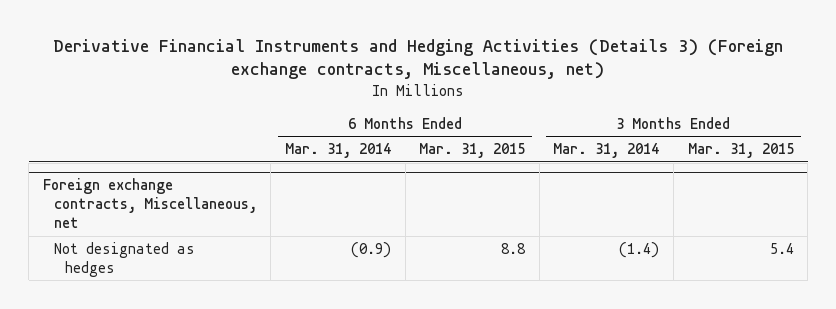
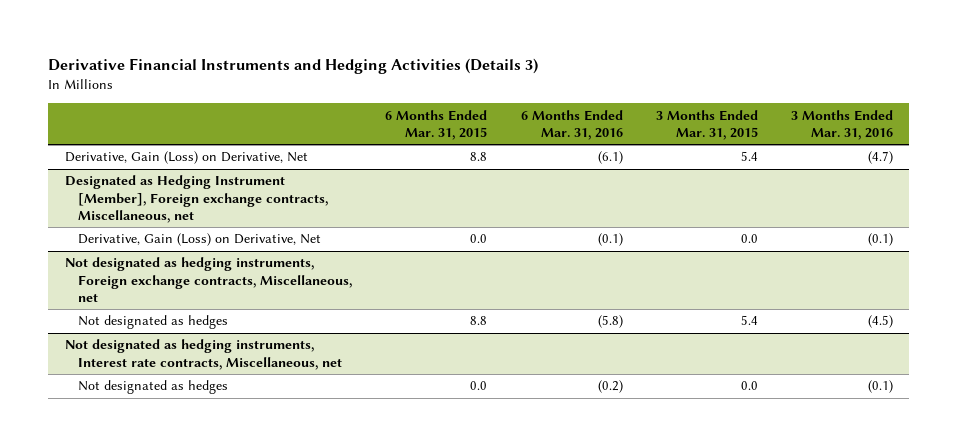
- Derivative Financial Instruments and Hedging Activities (Details 3) (Foreign exchange contracts, Miscellaneous, net)
+ Derivative Financial Instruments and Hedging Activities (Details 3)
- | 6 Months Ended Mar. 31, 2014 | 6 Months Ended Mar. 31, 2015 | 3 Months Ended Mar. 31, 2014 | 3 Months Ended Mar. 31, 2015
+ | 6 Months Ended Mar. 31, 2015 | 6 Months Ended Mar. 31, 2016 | 3 Months Ended Mar. 31, 2015 | 3 Months Ended Mar. 31, 2016
- Foreign exchange contracts, Miscellaneous, net
+ Derivative, Gain (Loss) on Derivative, Net | 8.8 | (6.1) | 5.4 | (4.7)
+ Designated as Hedging Instrument [Member], Foreign exchange contracts, Miscellaneous, net
+ Derivative, Gain (Loss) on Derivative, Net | 0.0 | (0.1) | 0.0 | (0.1)
+ Not designated as hedging instruments, Foreign exchange contracts, Miscellaneous, net
+ Not designated as hedging instruments, Interest rate contracts, Miscellaneous, net
+ Not designated as hedges | 0.0 | (0.2) | 0.0 | (0.1)

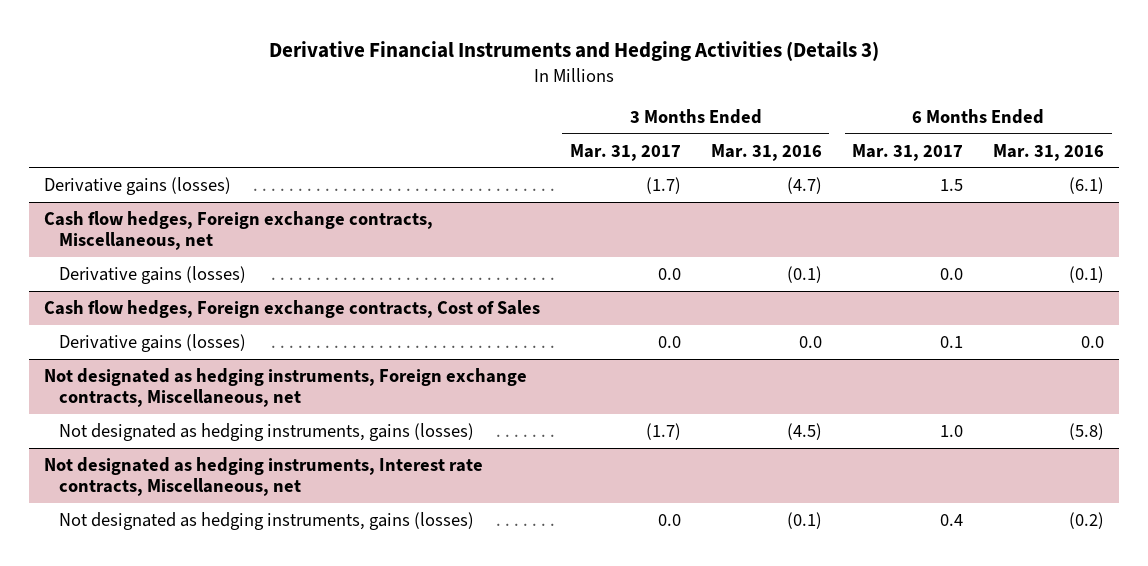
- | 6 Months Ended Mar. 31, 2015 | 6 Months Ended Mar. 31, 2016 | 3 Months Ended Mar. 31, 2015 | 3 Months Ended Mar. 31, 2016
+ | 3 Months Ended Mar. 31, 2017 | 3 Months Ended Mar. 31, 2016 | 6 Months Ended Mar. 31, 2017 | 6 Months Ended Mar. 31, 2016
- Derivative, Gain (Loss) on Derivative, Net | 8.8 | (6.1) | 5.4 | (4.7)
- Designated as Hedging Instrument [Member], Foreign exchange contracts, Miscellaneous, net
- Derivative, Gain (Loss) on Derivative, Net | 0.0 | (0.1) | 0.0 | (0.1)
+ Derivative gains (losses) | (1.7) | (4.7) | 1.5 | (6.1)
+ Cash flow hedges, Foreign exchange contracts, Miscellaneous, net
+ Derivative gains (losses) | 0.0 | (0.1) | 0.0 | (0.1)
+ Cash flow hedges, Foreign exchange contracts, Cost of Sales
+ Derivative gains (losses) | 0.0 | 0.0 | 0.1 | 0.0
@ Not designated as hedging instruments, Foreign exchange contracts, Miscellaneous, net
- Not designated as hedges | 8.8 | (5.8) | 5.4 | (4.5)
+ Not designated as hedging instruments, gains (losses) | (1.7) | (4.5) | 1.0 | (5.8)
@ Not designated as hedging instruments, Interest rate contracts, Miscellaneous, net
- Not designated as hedges | 0.0 | (0.2) | 0.0 | (0.1)
+ Not designated as hedging instruments, gains (losses) | 0.0 | (0.1) | 0.4 | (0.2)

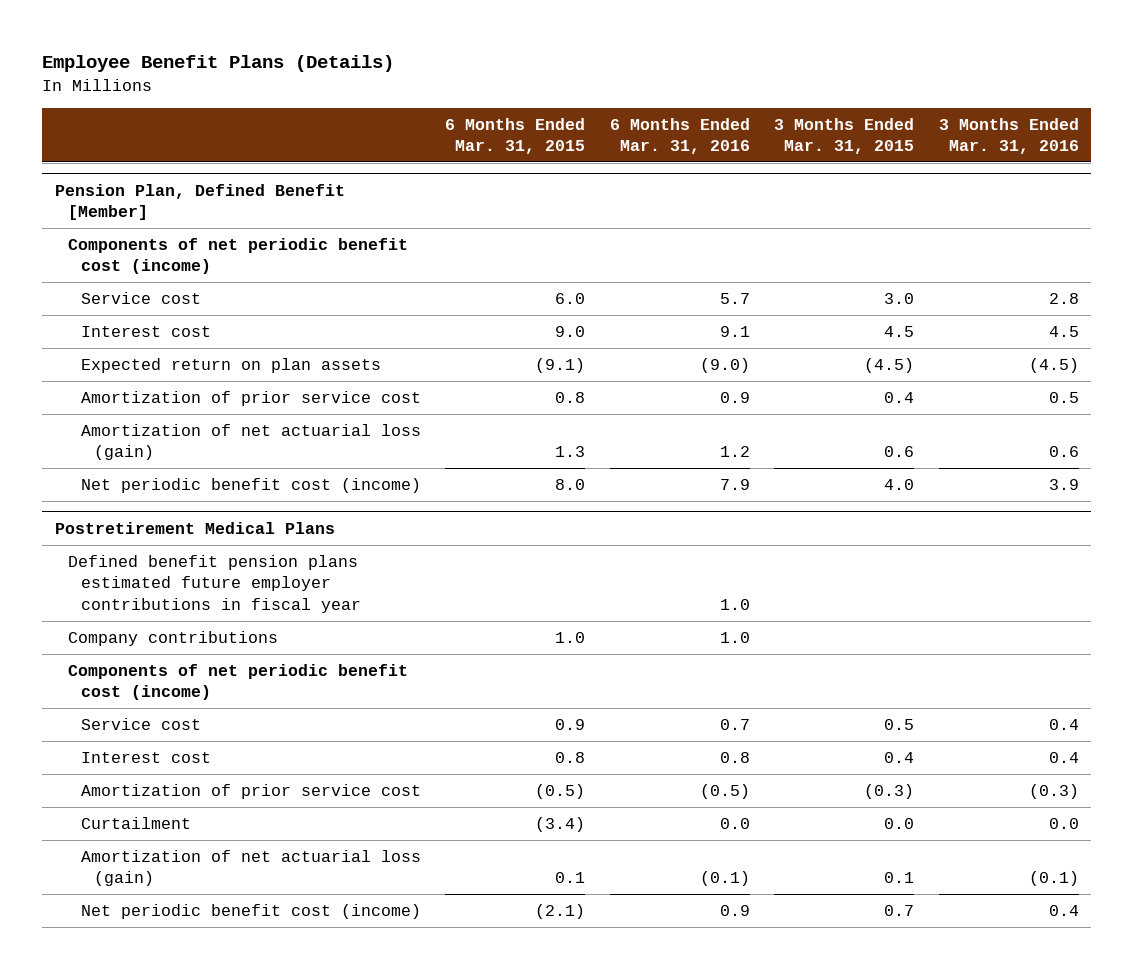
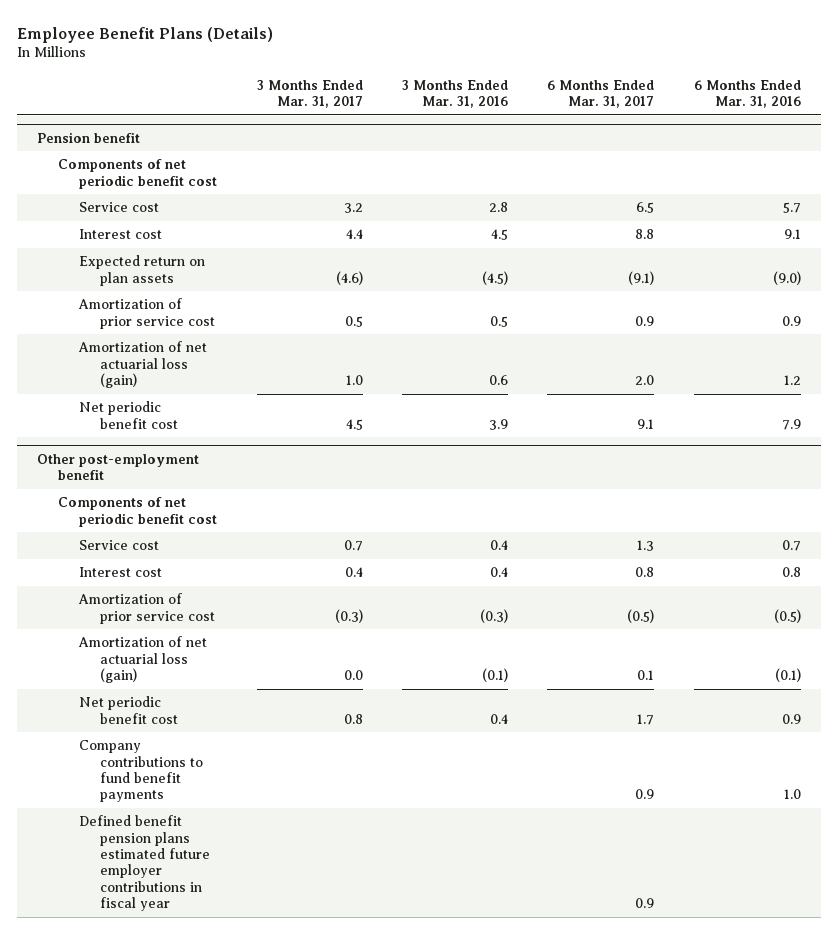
- | 6 Months Ended Mar. 31, 2015 | 6 Months Ended Mar. 31, 2016 | 3 Months Ended Mar. 31, 2015 | 3 Months Ended Mar. 31, 2016
+ | 3 Months Ended Mar. 31, 2017 | 3 Months Ended Mar. 31, 2016 | 6 Months Ended Mar. 31, 2017 | 6 Months Ended Mar. 31, 2016
- Pension Plan, Defined Benefit [Member]
- Components of net periodic benefit cost (income)
+ Pension benefit
+ Components of net periodic benefit cost
- Net periodic benefit cost (income) | 8.0 | 7.9 | 4.0 | 3.9
- Postretirement Medical Plans
- Defined benefit pension plans estimated future employer contributions in fiscal year | | 1.0 | |
- Company contributions | 1.0 | 1.0 | |
- Components of net periodic benefit cost (income)
+ Net periodic benefit cost | 4.5 | 3.9 | 9.1 | 7.9
+ Other post-employment benefit
+ Components of net periodic benefit cost
- Curtailment | (3.4) | 0.0 | 0.0 | 0.0
- Net periodic benefit cost (income) | (2.1) | 0.9 | 0.7 | 0.4
+ Net periodic benefit cost | 0.8 | 0.4 | 1.7 | 0.9
+ Company contributions to fund benefit payments | | | 0.9 | 1.0
+ Defined benefit pension plans estimated future employer contributions in fiscal year | | | 0.9 |

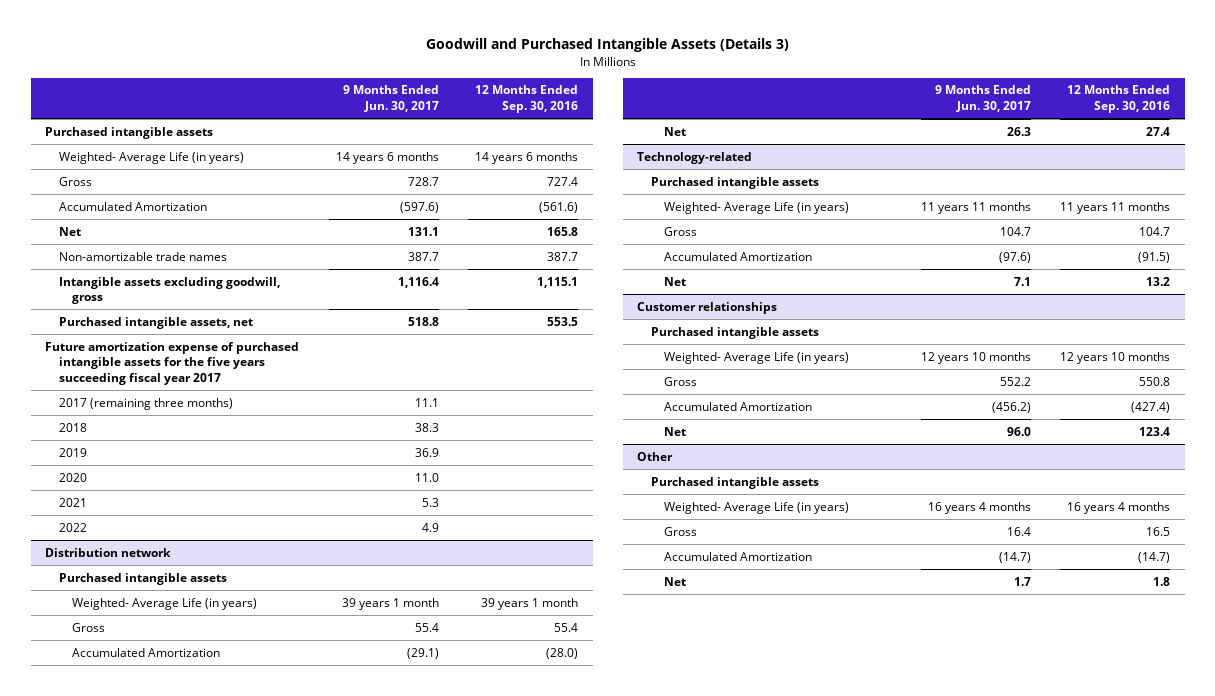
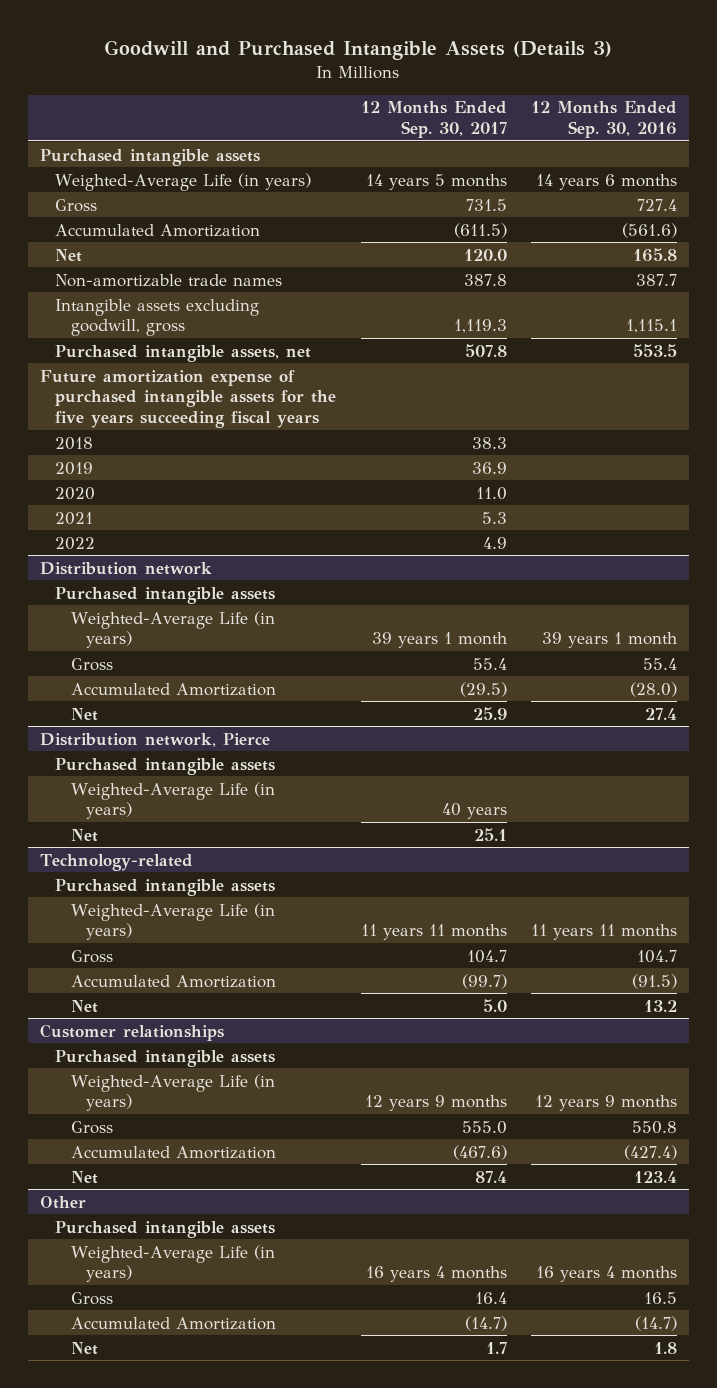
- | 9 Months Ended Jun. 30, 2017 | 12 Months Ended Sep. 30, 2016
+ | 12 Months Ended Sep. 30, 2017 | 12 Months Ended Sep. 30, 2016
- Weighted- Average Life (in years) | 14 years 6 months | 14 years 6 months
+ Weighted-Average Life (in years) | 14 years 5 months | 14 years 6 months
- Future amortization expense of purchased intangible assets for the five years succeeding fiscal year 2017
- 2017 (remaining three months) | 11.1 |
+ Future amortization expense of purchased intangible assets for the five years succeeding fiscal years
@ Distribution network
- Weighted- Average Life (in years) | 39 years 1 month | 39 years 1 month
+ Weighted-Average Life (in years) | 39 years 1 month | 39 years 1 month
+ Distribution network, Pierce
+ Purchased intangible assets
+ Weighted-Average Life (in years) | 40 years |
+ Net | 25.1 |
@ Technology-related
- Weighted- Average Life (in years) | 11 years 11 months | 11 years 11 months
+ Weighted-Average Life (in years) | 11 years 11 months | 11 years 11 months
@ Customer relationships
- Weighted- Average Life (in years) | 12 years 10 months | 12 years 10 months
+ Weighted-Average Life (in years) | 12 years 9 months | 12 years 9 months
@ Other
- Weighted- Average Life (in years) | 16 years 4 months | 16 years 4 months
+ Weighted-Average Life (in years) | 16 years 4 months | 16 years 4 months

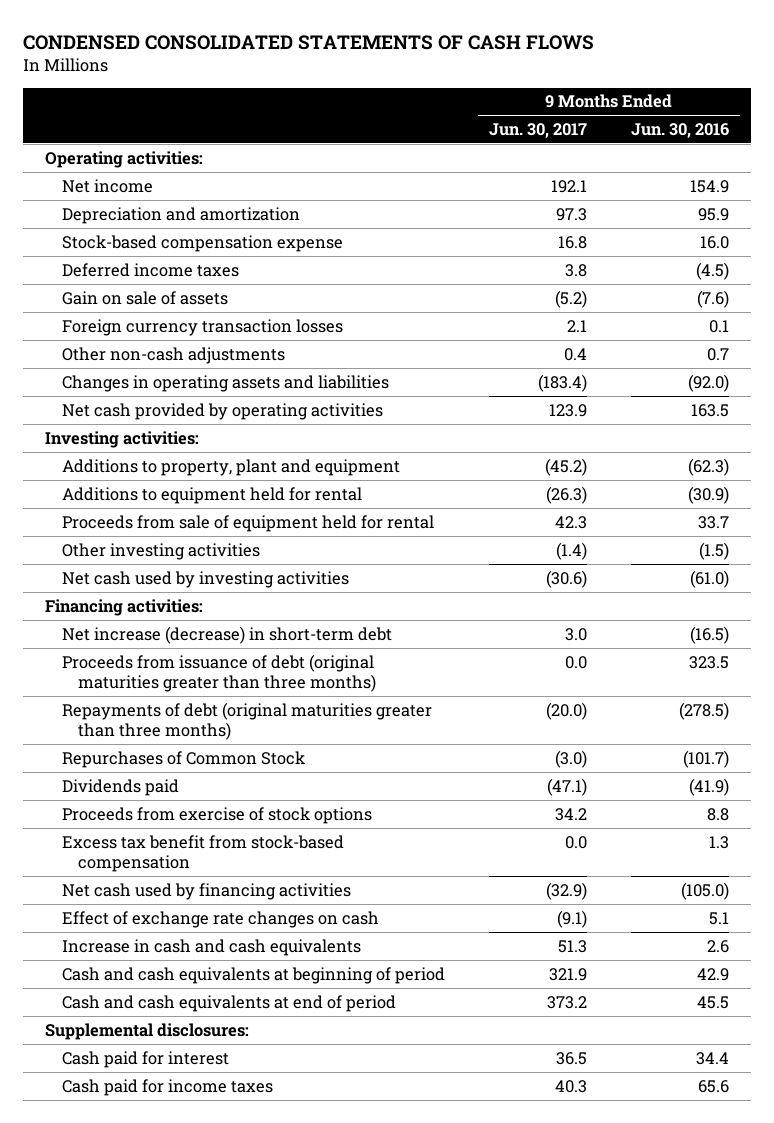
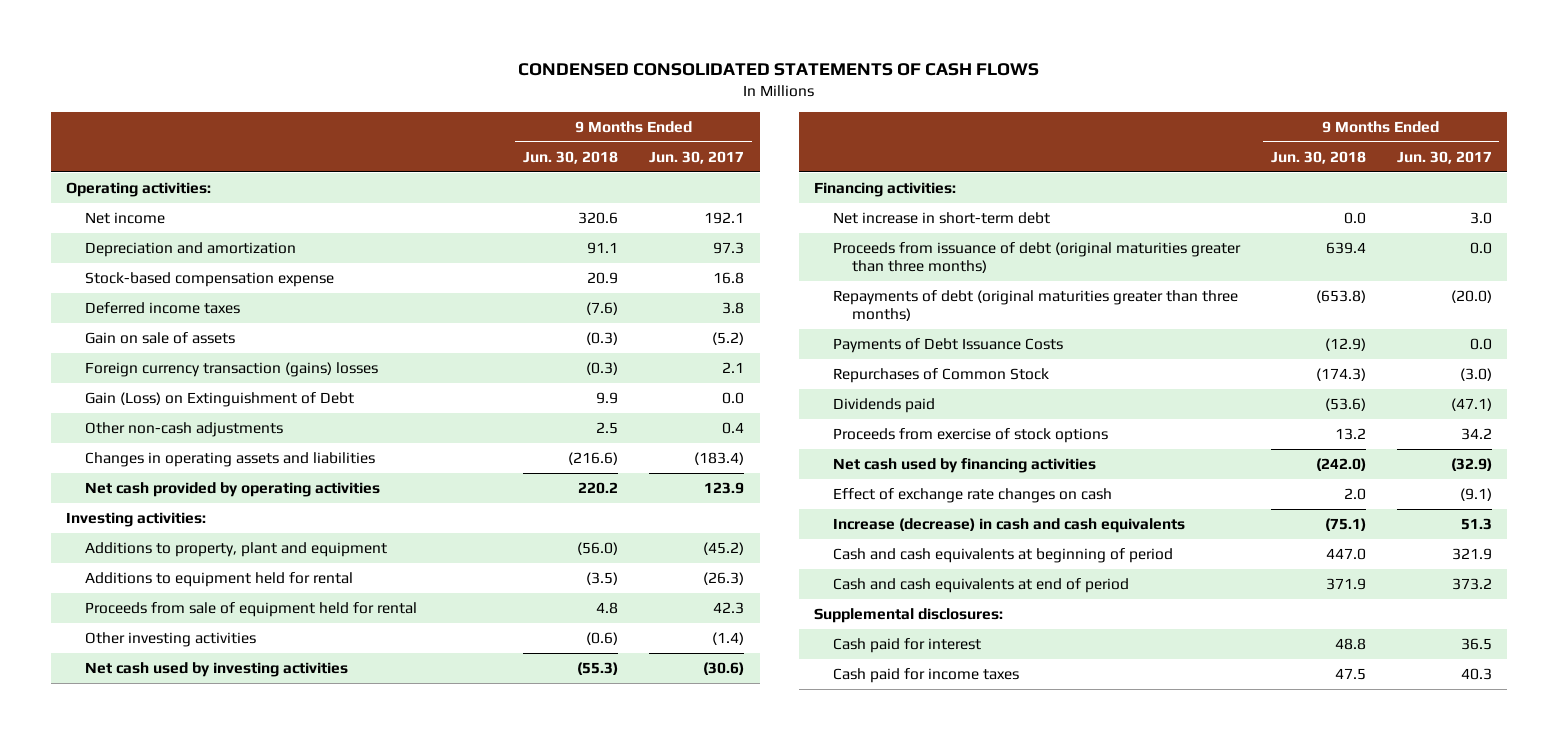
- | 9 Months Ended Jun. 30, 2017 | 9 Months Ended Jun. 30, 2016
+ | 9 Months Ended Jun. 30, 2018 | 9 Months Ended Jun. 30, 2017
- Foreign currency transaction losses | 2.1 | 0.1
+ Foreign currency transaction (gains) losses | (0.3) | 2.1
+ Gain (Loss) on Extinguishment of Debt | 9.9 | 0.0
- Net increase (decrease) in short-term debt | 3.0 | (16.5)
+ Net increase in short-term debt | 0.0 | 3.0
+ Payments of Debt Issuance Costs | (12.9) | 0.0
- Excess tax benefit from stock-based compensation | 0.0 | 1.3
- Increase in cash and cash equivalents | 51.3 | 2.6
+ Increase (decrease) in cash and cash equivalents | (75.1) | 51.3

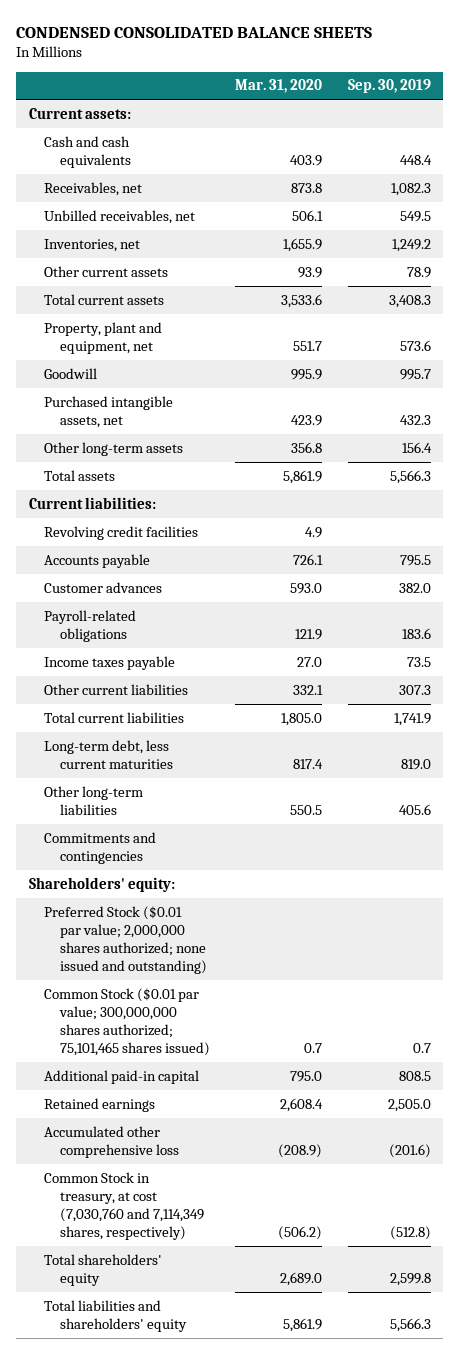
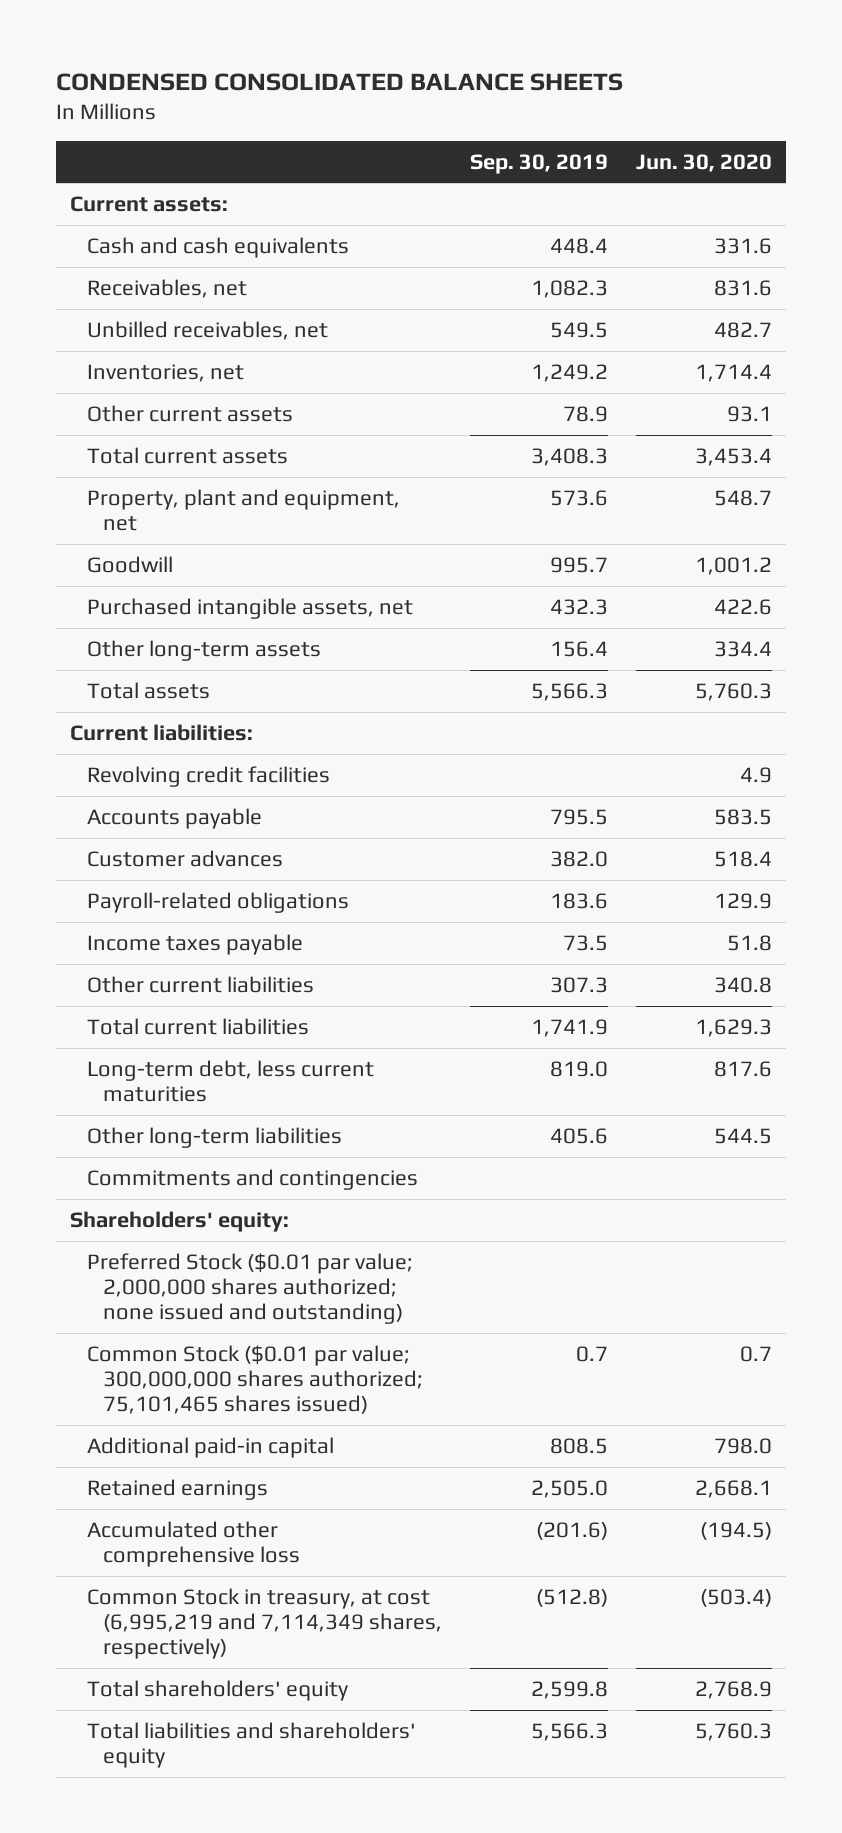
- | Mar. 31, 2020 | Sep. 30, 2019
+ | Sep. 30, 2019 | Jun. 30, 2020
- Common Stock in treasury, at cost (7,030,760 and 7,114,349 shares, respectively) | (506.2) | (512.8)
+ Common Stock in treasury, at cost (6,995,219 and 7,114,349 shares, respectively) | (512.8) | (503.4)

